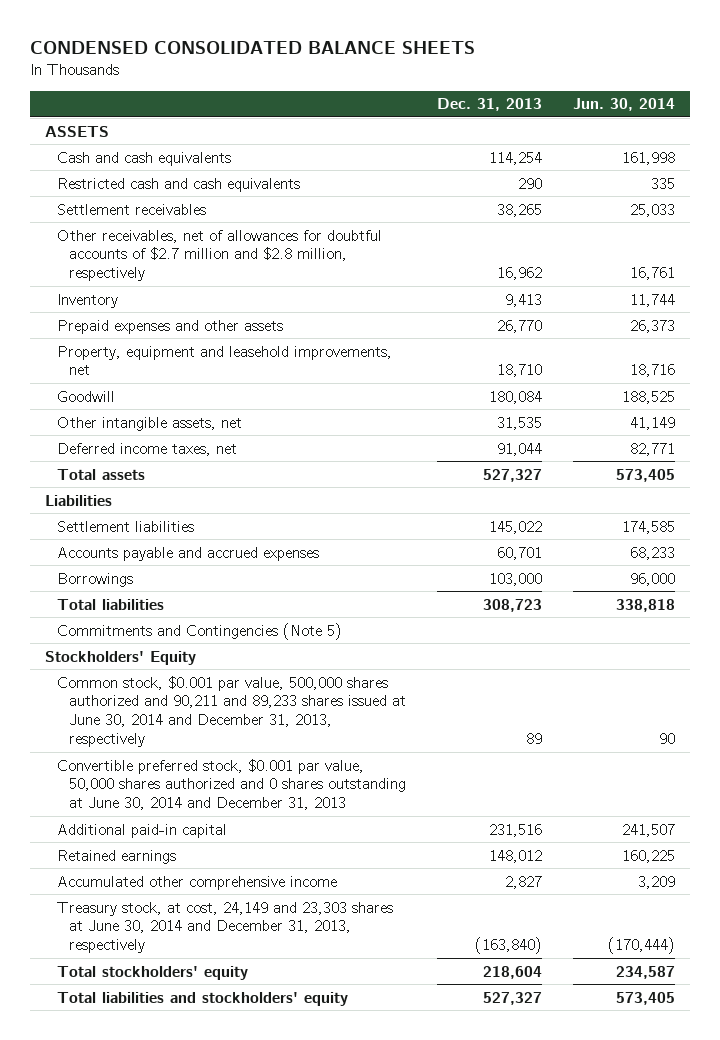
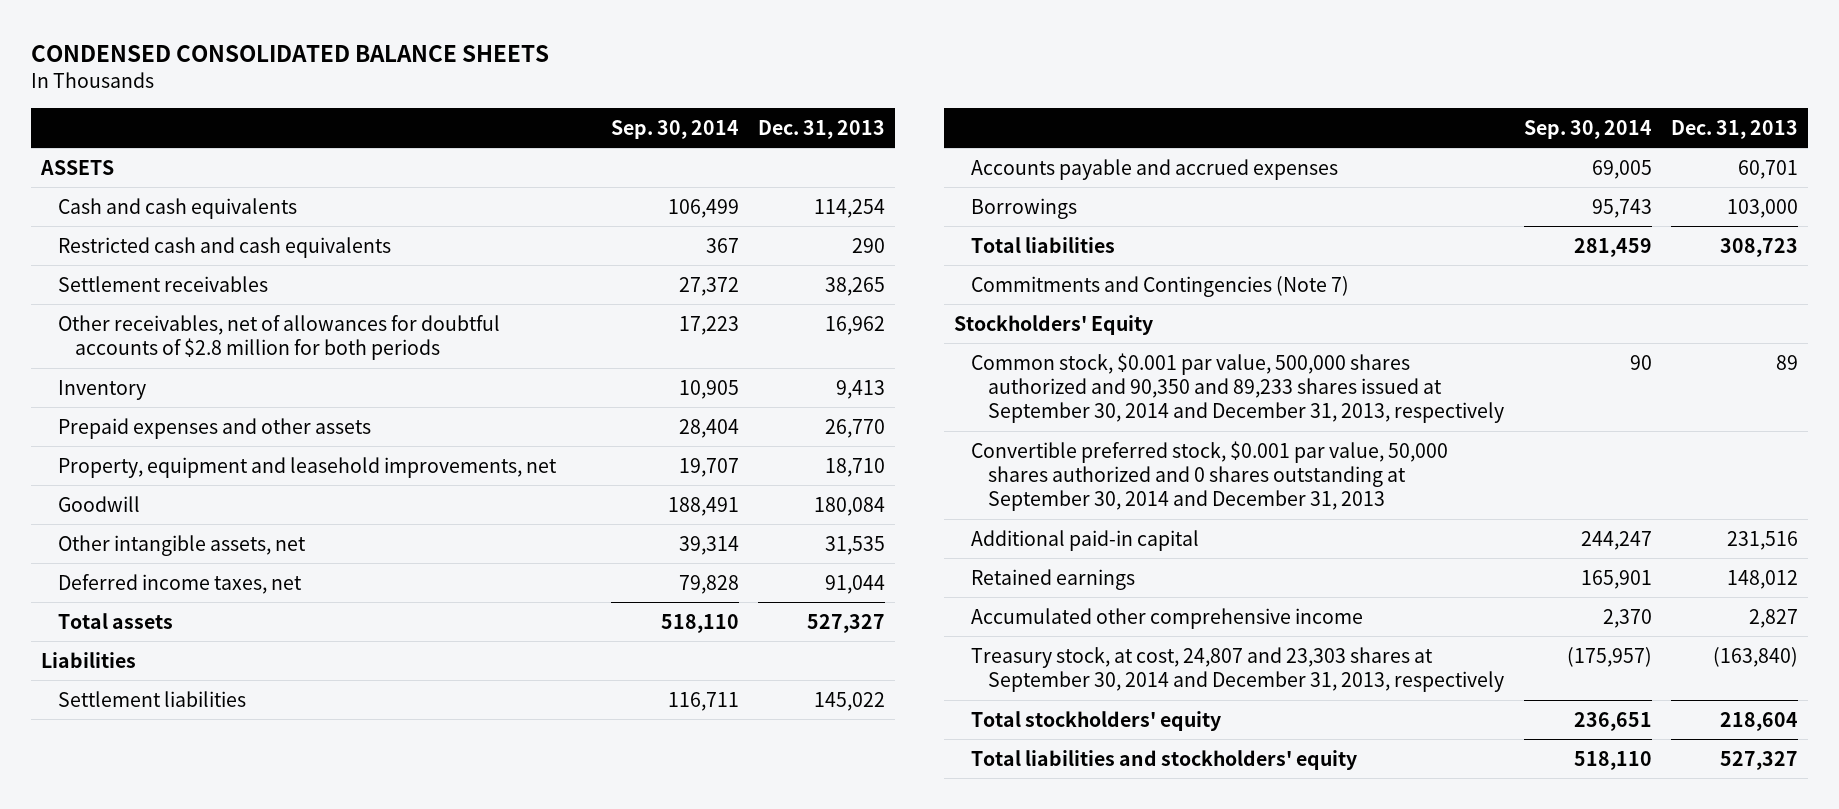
- | Dec. 31, 2013 | Jun. 30, 2014
+ | Sep. 30, 2014 | Dec. 31, 2013
- Other receivables, net of allowances for doubtful accounts of $2.7 million and $2.8 million, respectively | 16,962 | 16,761
+ Other receivables, net of allowances for doubtful accounts of $2.8 million for both periods | 17,223 | 16,962
- Commitments and Contingencies (Note 5)
+ Commitments and Contingencies (Note 7)
- Common stock, $0.001 par value, 500,000 shares authorized and 90,211 and 89,233 shares issued at June 30, 2014 and December 31, 2013, respectively | 89 | 90
- Convertible preferred stock, $0.001 par value, 50,000 shares authorized and 0 shares outstanding at June 30, 2014 and December 31, 2013
+ Common stock, $0.001 par value, 500,000 shares authorized and 90,350 and 89,233 shares issued at September 30, 2014 and December 31, 2013, respectively | 90 | 89
+ Convertible preferred stock, $0.001 par value, 50,000 shares authorized and 0 shares outstanding at September 30, 2014 and December 31, 2013
- Treasury stock, at cost, 24,149 and 23,303 shares at June 30, 2014 and December 31, 2013, respectively | (163,840) | (170,444)
+ Treasury stock, at cost, 24,807 and 23,303 shares at September 30, 2014 and December 31, 2013, respectively | (175,957) | (163,840)

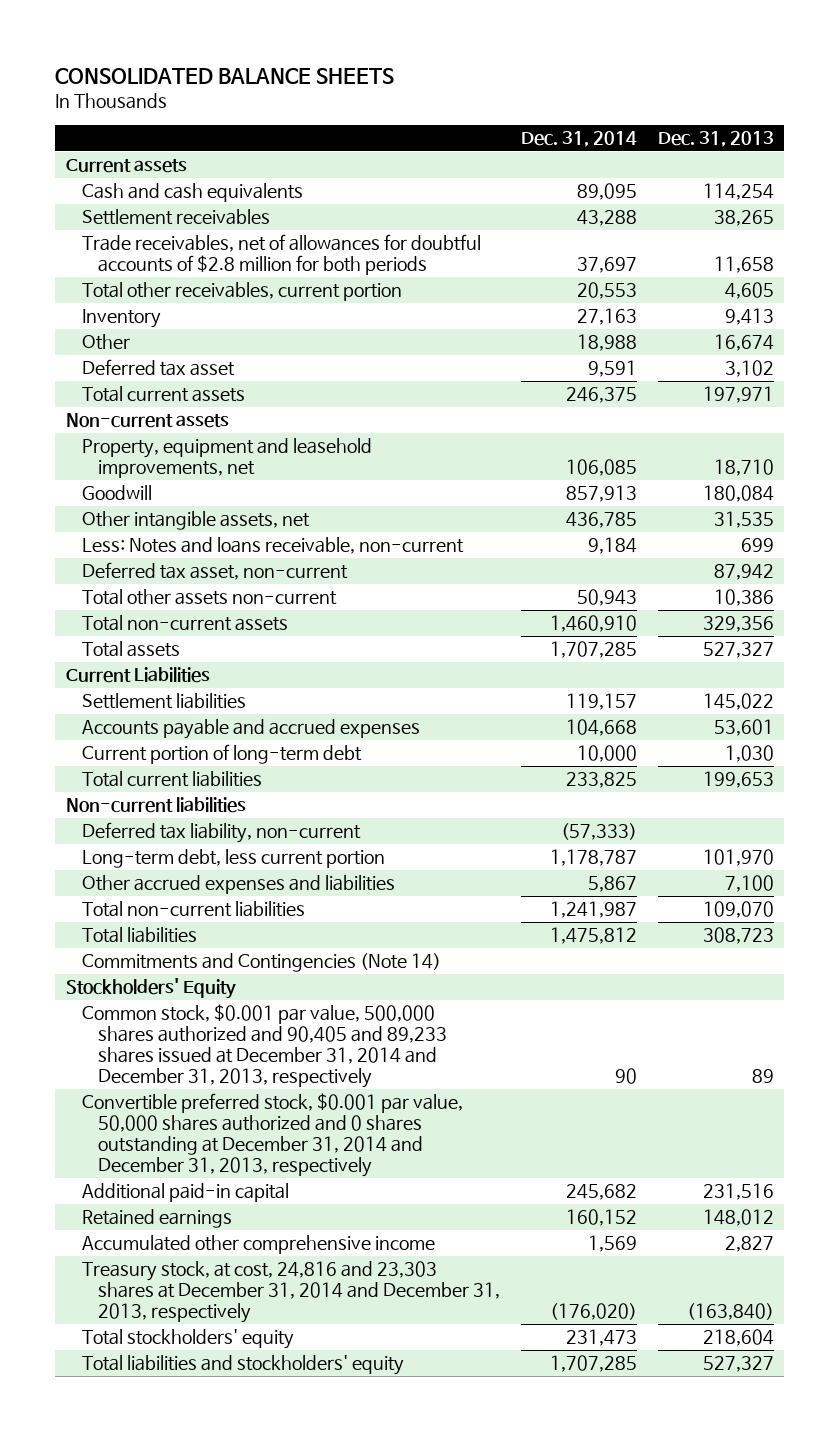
- CONDENSED CONSOLIDATED BALANCE SHEETS
+ CONSOLIDATED BALANCE SHEETS
- | Sep. 30, 2014 | Dec. 31, 2013
+ | Dec. 31, 2014 | Dec. 31, 2013
- ASSETS
+ Current assets
- Restricted cash and cash equivalents | 367 | 290
- Other receivables, net of allowances for doubtful accounts of $2.8 million for both periods | 17,223 | 16,962
+ Trade receivables, net of allowances for doubtful accounts of $2.8 million for both periods | 37,697 | 11,658
+ Total other receivables, current portion | 20,553 | 4,605
- Prepaid expenses and other assets | 28,404 | 26,770
+ Other | 18,988 | 16,674
+ Deferred tax asset | 9,591 | 3,102
+ Total current assets | 246,375 | 197,971
+ Non-current assets
- Deferred income taxes, net | 79,828 | 91,044
+ Less: Notes and loans receivable, non-current | 9,184 | 699
+ Deferred tax asset, non-current | | 87,942
+ Total other assets non-current | 50,943 | 10,386
+ Total non-current assets | 1,460,910 | 329,356
- Liabilities
+ Current Liabilities
- Accounts payable and accrued expenses | 69,005 | 60,701
- Borrowings | 95,743 | 103,000
+ Accounts payable and accrued expenses | 104,668 | 53,601
+ Current portion of long-term debt | 10,000 | 1,030
+ Total current liabilities | 233,825 | 199,653
+ Non-current liabilities
+ Deferred tax liability, non-current | (57,333) |
+ Long-term debt, less current portion | 1,178,787 | 101,970
+ Other accrued expenses and liabilities | 5,867 | 7,100
+ Total non-current liabilities | 1,241,987 | 109,070
- Commitments and Contingencies (Note 7)
+ Commitments and Contingencies (Note 14)
- Common stock, $0.001 par value, 500,000 shares authorized and 90,350 and 89,233 shares issued at September 30, 2014 and December 31, 2013, respectively | 90 | 89
- Convertible preferred stock, $0.001 par value, 50,000 shares authorized and 0 shares outstanding at September 30, 2014 and December 31, 2013
+ Common stock, $0.001 par value, 500,000 shares authorized and 90,405 and 89,233 shares issued at December 31, 2014 and December 31, 2013, respectively | 90 | 89
+ Convertible preferred stock, $0.001 par value, 50,000 shares authorized and 0 shares outstanding at December 31, 2014 and December 31, 2013, respectively
- Treasury stock, at cost, 24,807 and 23,303 shares at September 30, 2014 and December 31, 2013, respectively | (175,957) | (163,840)
+ Treasury stock, at cost, 24,816 and 23,303 shares at December 31, 2014 and December 31, 2013, respectively | (176,020) | (163,840)

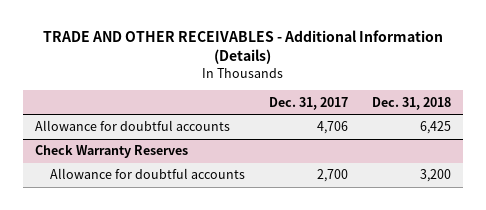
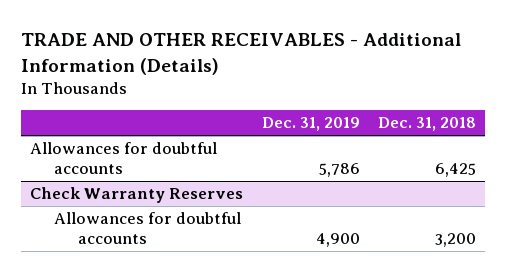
- | Dec. 31, 2017 | Dec. 31, 2018
+ | Dec. 31, 2019 | Dec. 31, 2018
- Allowance for doubtful accounts | 4,706 | 6,425
+ Allowances for doubtful accounts | 5,786 | 6,425
@ Check Warranty Reserves
- Allowance for doubtful accounts | 2,700 | 3,200
+ Allowances for doubtful accounts | 4,900 | 3,200

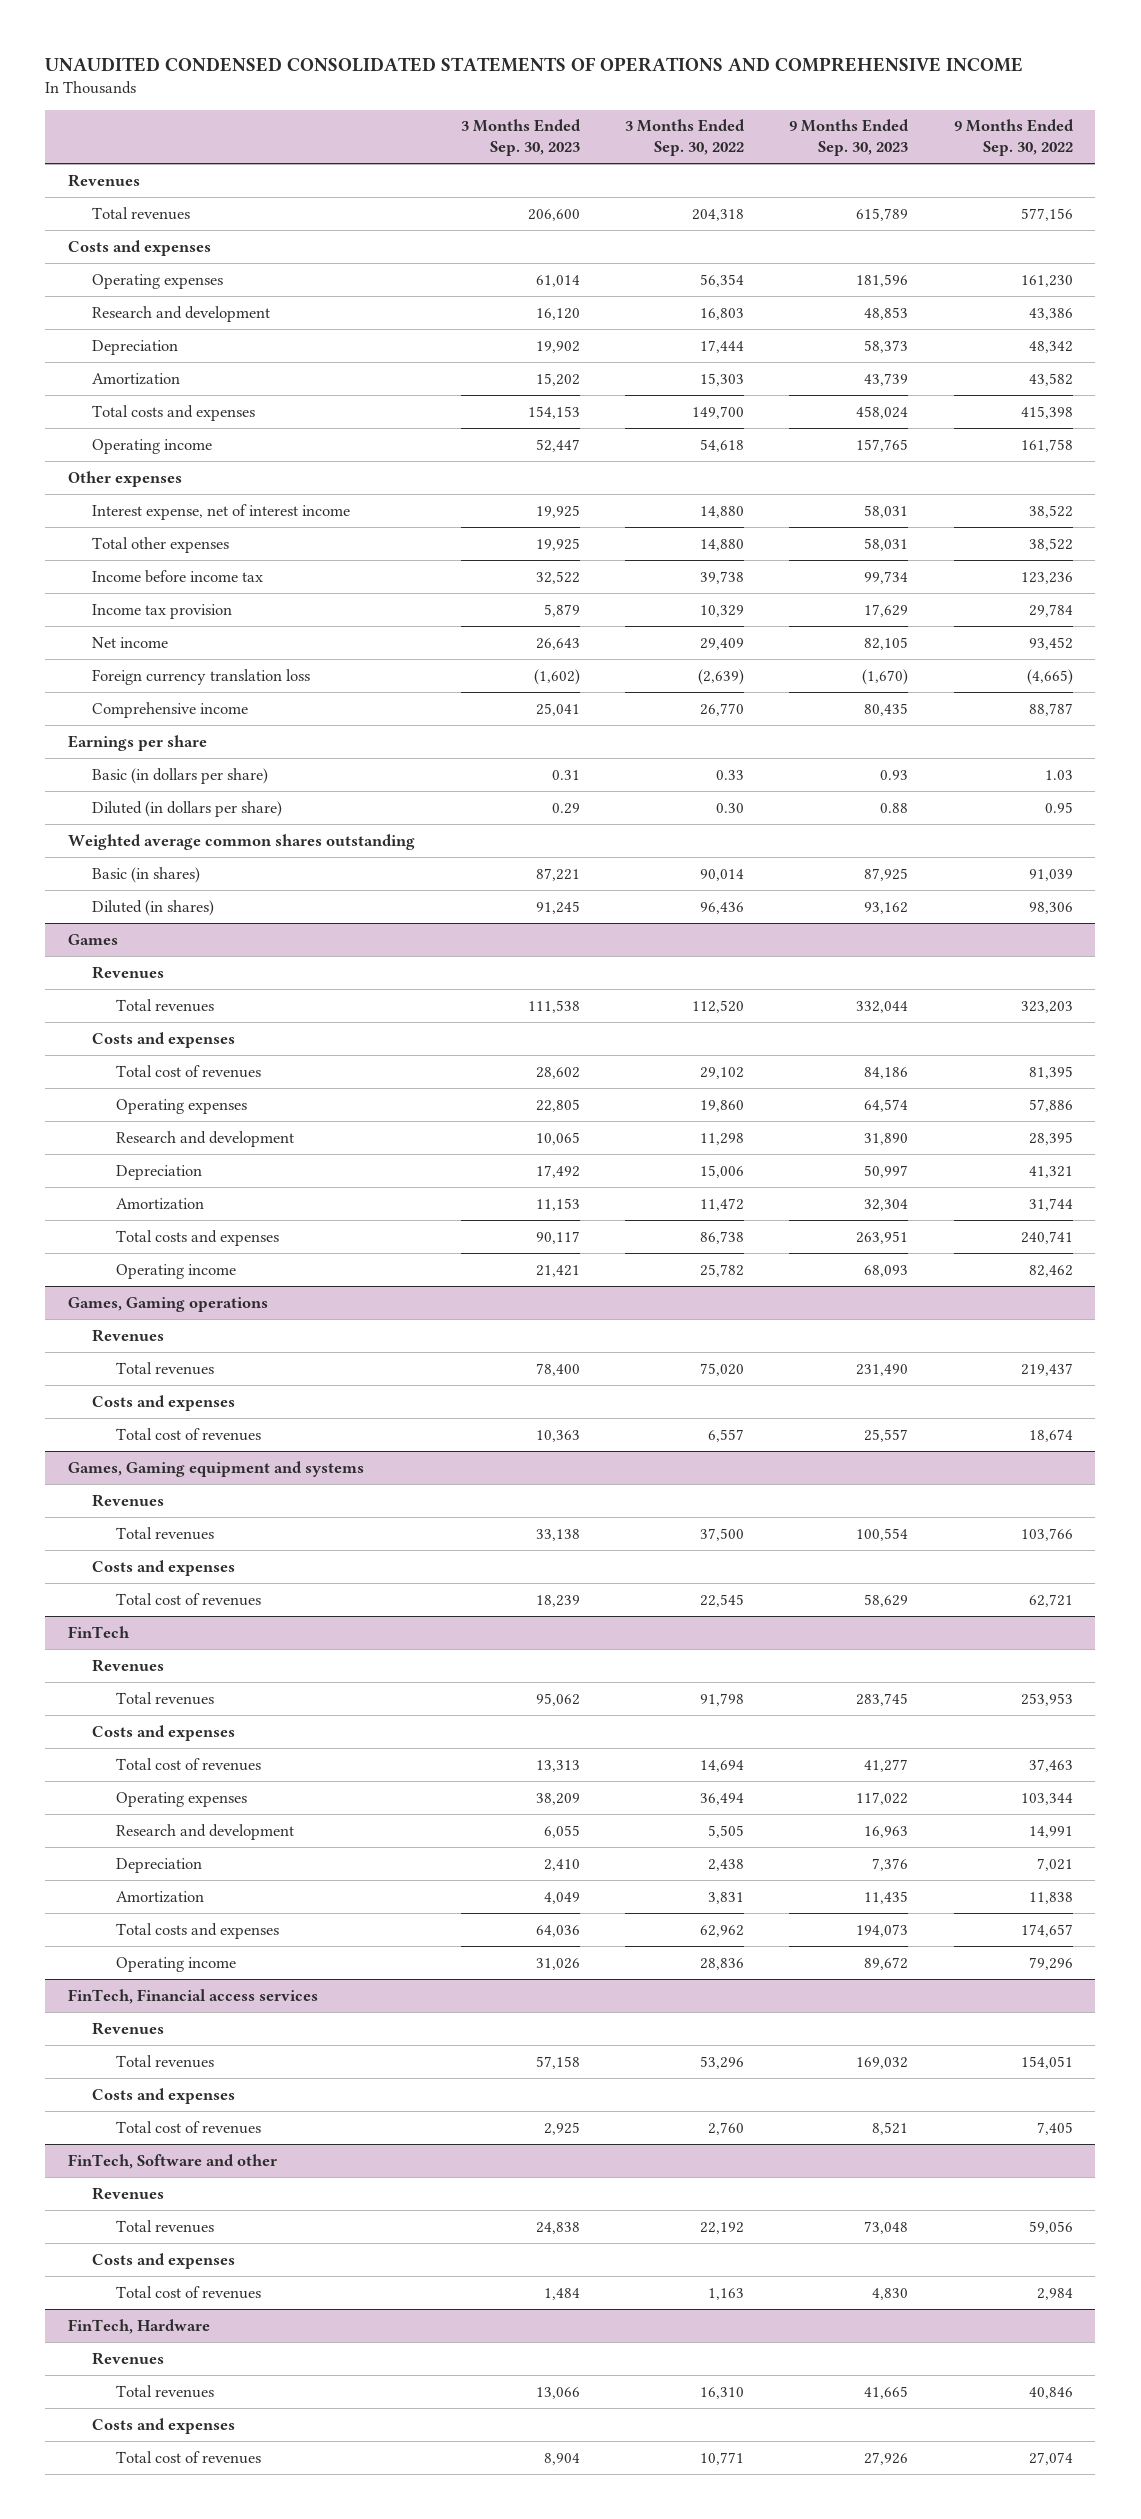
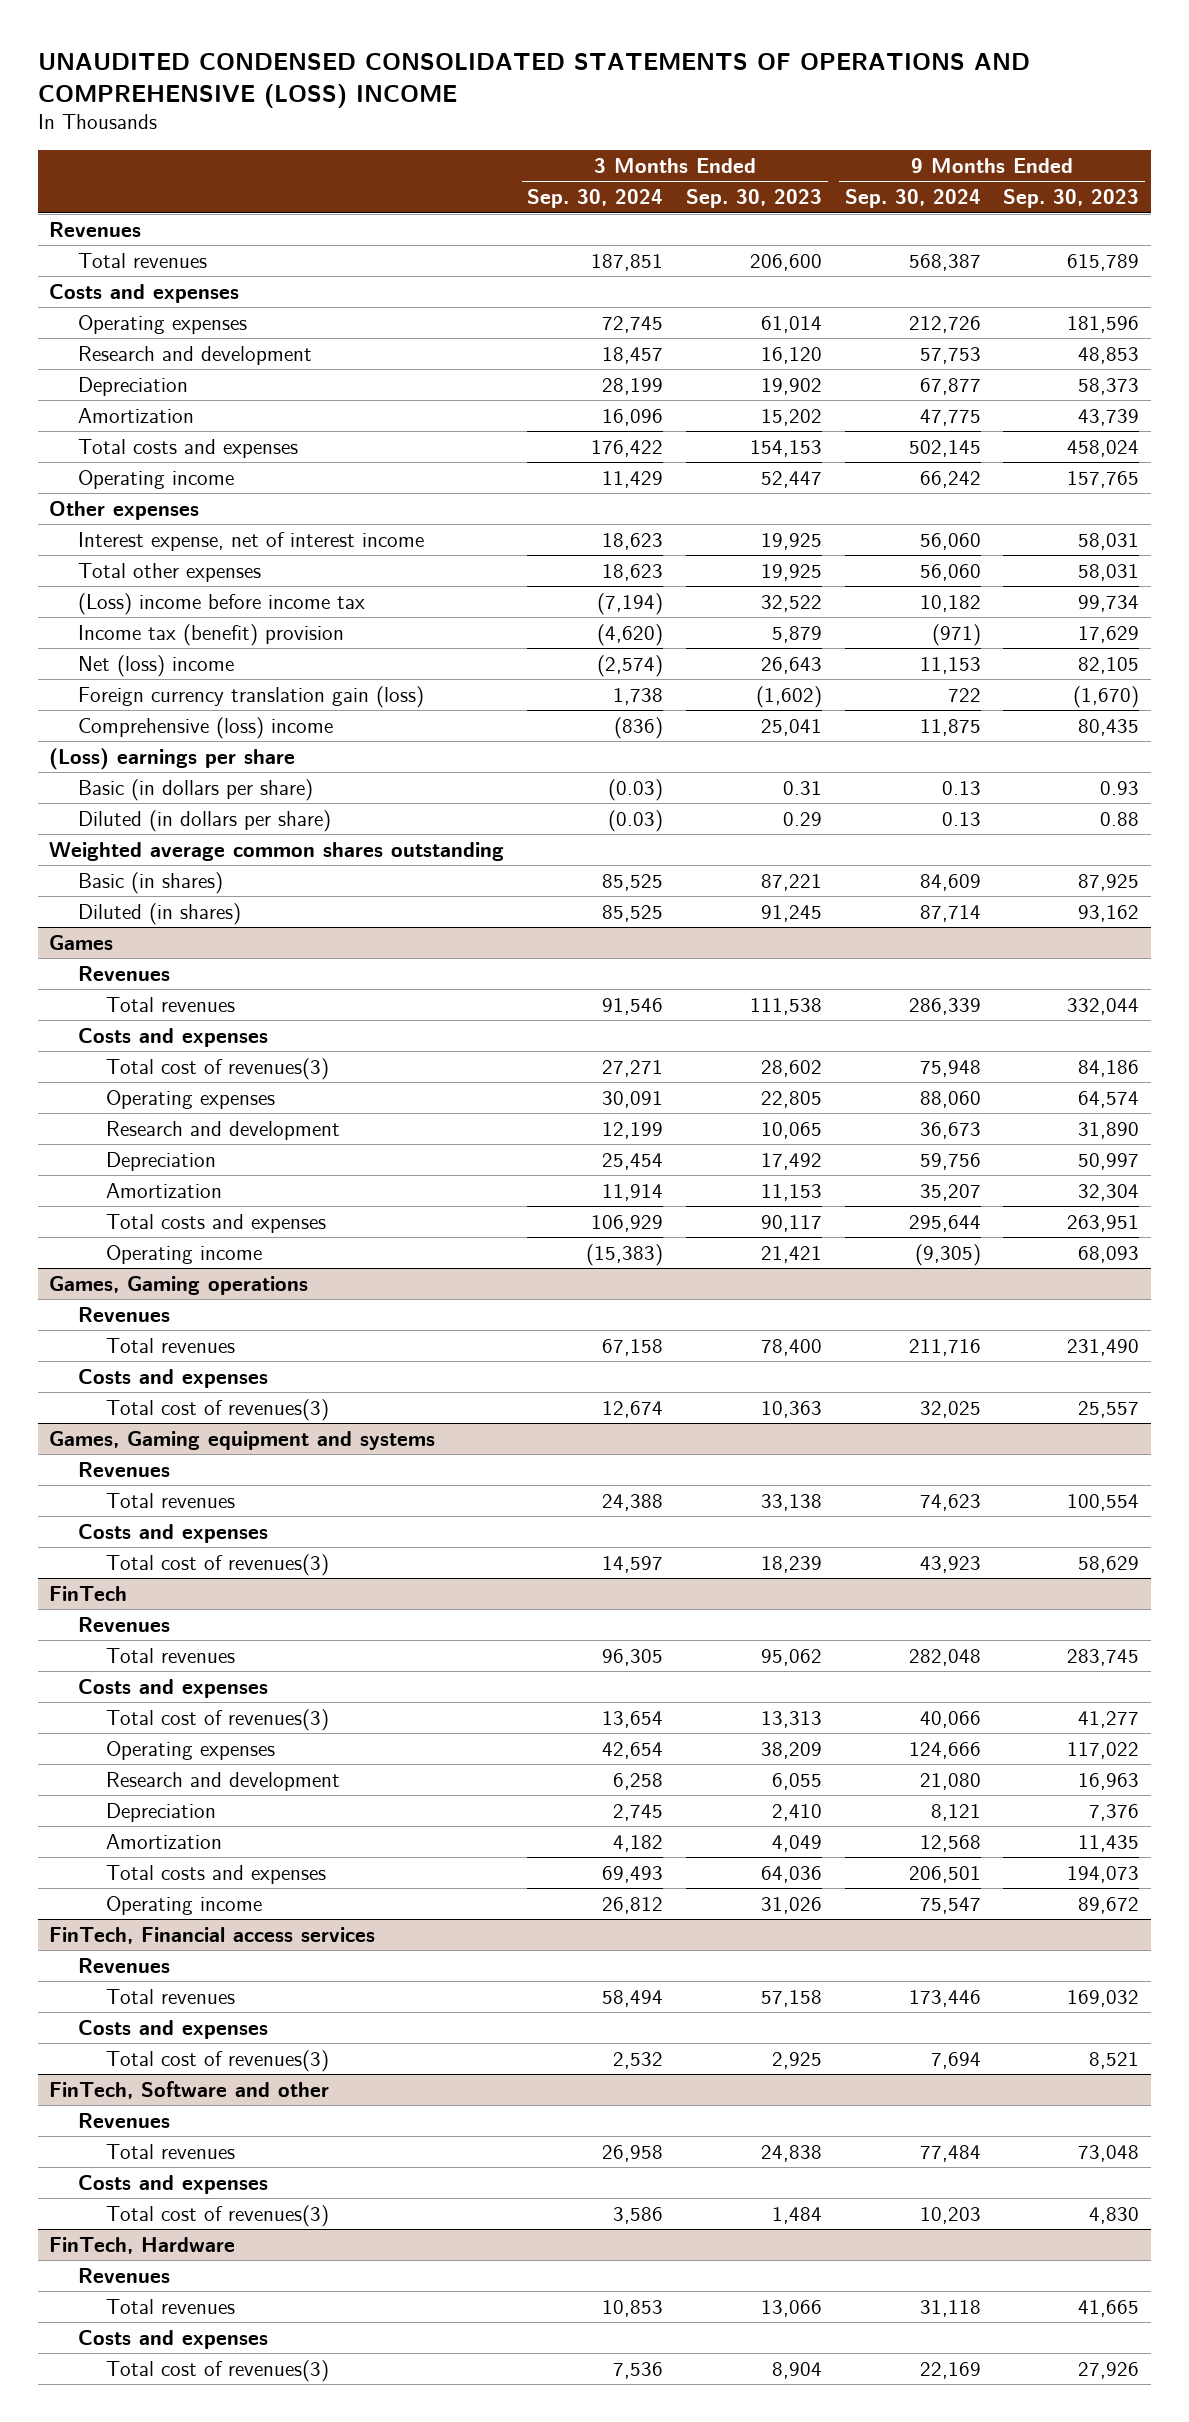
- UNAUDITED CONDENSED CONSOLIDATED STATEMENTS OF OPERATIONS AND COMPREHENSIVE INCOME
+ UNAUDITED CONDENSED CONSOLIDATED STATEMENTS OF OPERATIONS AND COMPREHENSIVE (LOSS) INCOME
- | 3 Months Ended Sep. 30, 2023 | 3 Months Ended Sep. 30, 2022 | 9 Months Ended Sep. 30, 2023 | 9 Months Ended Sep. 30, 2022
+ | 3 Months Ended Sep. 30, 2024 | 3 Months Ended Sep. 30, 2023 | 9 Months Ended Sep. 30, 2024 | 9 Months Ended Sep. 30, 2023
- Income before income tax | 32,522 | 39,738 | 99,734 | 123,236
- Income tax provision | 5,879 | 10,329 | 17,629 | 29,784
- Net income | 26,643 | 29,409 | 82,105 | 93,452
- Foreign currency translation loss | (1,602) | (2,639) | (1,670) | (4,665)
- Comprehensive income | 25,041 | 26,770 | 80,435 | 88,787
- Earnings per share
+ (Loss) income before income tax | (7,194) | 32,522 | 10,182 | 99,734
+ Income tax (benefit) provision | (4,620) | 5,879 | (971) | 17,629
+ Net (loss) income | (2,574) | 26,643 | 11,153 | 82,105
+ Foreign currency translation gain (loss) | 1,738 | (1,602) | 722 | (1,670)
+ Comprehensive (loss) income | (836) | 25,041 | 11,875 | 80,435
+ (Loss) earnings per share
@ Games
- Total cost of revenues | 28,602 | 29,102 | 84,186 | 81,395
+ Total cost of revenues(3) | 27,271 | 28,602 | 75,948 | 84,186
@ Games, Gaming operations
- Total cost of revenues | 10,363 | 6,557 | 25,557 | 18,674
+ Total cost of revenues(3) | 12,674 | 10,363 | 32,025 | 25,557
@ Games, Gaming equipment and systems
- Total cost of revenues | 18,239 | 22,545 | 58,629 | 62,721
+ Total cost of revenues(3) | 14,597 | 18,239 | 43,923 | 58,629
@ FinTech
- Total cost of revenues | 13,313 | 14,694 | 41,277 | 37,463
+ Total cost of revenues(3) | 13,654 | 13,313 | 40,066 | 41,277
@ FinTech, Financial access services
- Total cost of revenues | 2,925 | 2,760 | 8,521 | 7,405
+ Total cost of revenues(3) | 2,532 | 2,925 | 7,694 | 8,521
@ FinTech, Software and other
- Total cost of revenues | 1,484 | 1,163 | 4,830 | 2,984
+ Total cost of revenues(3) | 3,586 | 1,484 | 10,203 | 4,830
@ FinTech, Hardware
- Total cost of revenues | 8,904 | 10,771 | 27,926 | 27,074
+ Total cost of revenues(3) | 7,536 | 8,904 | 22,169 | 27,926

